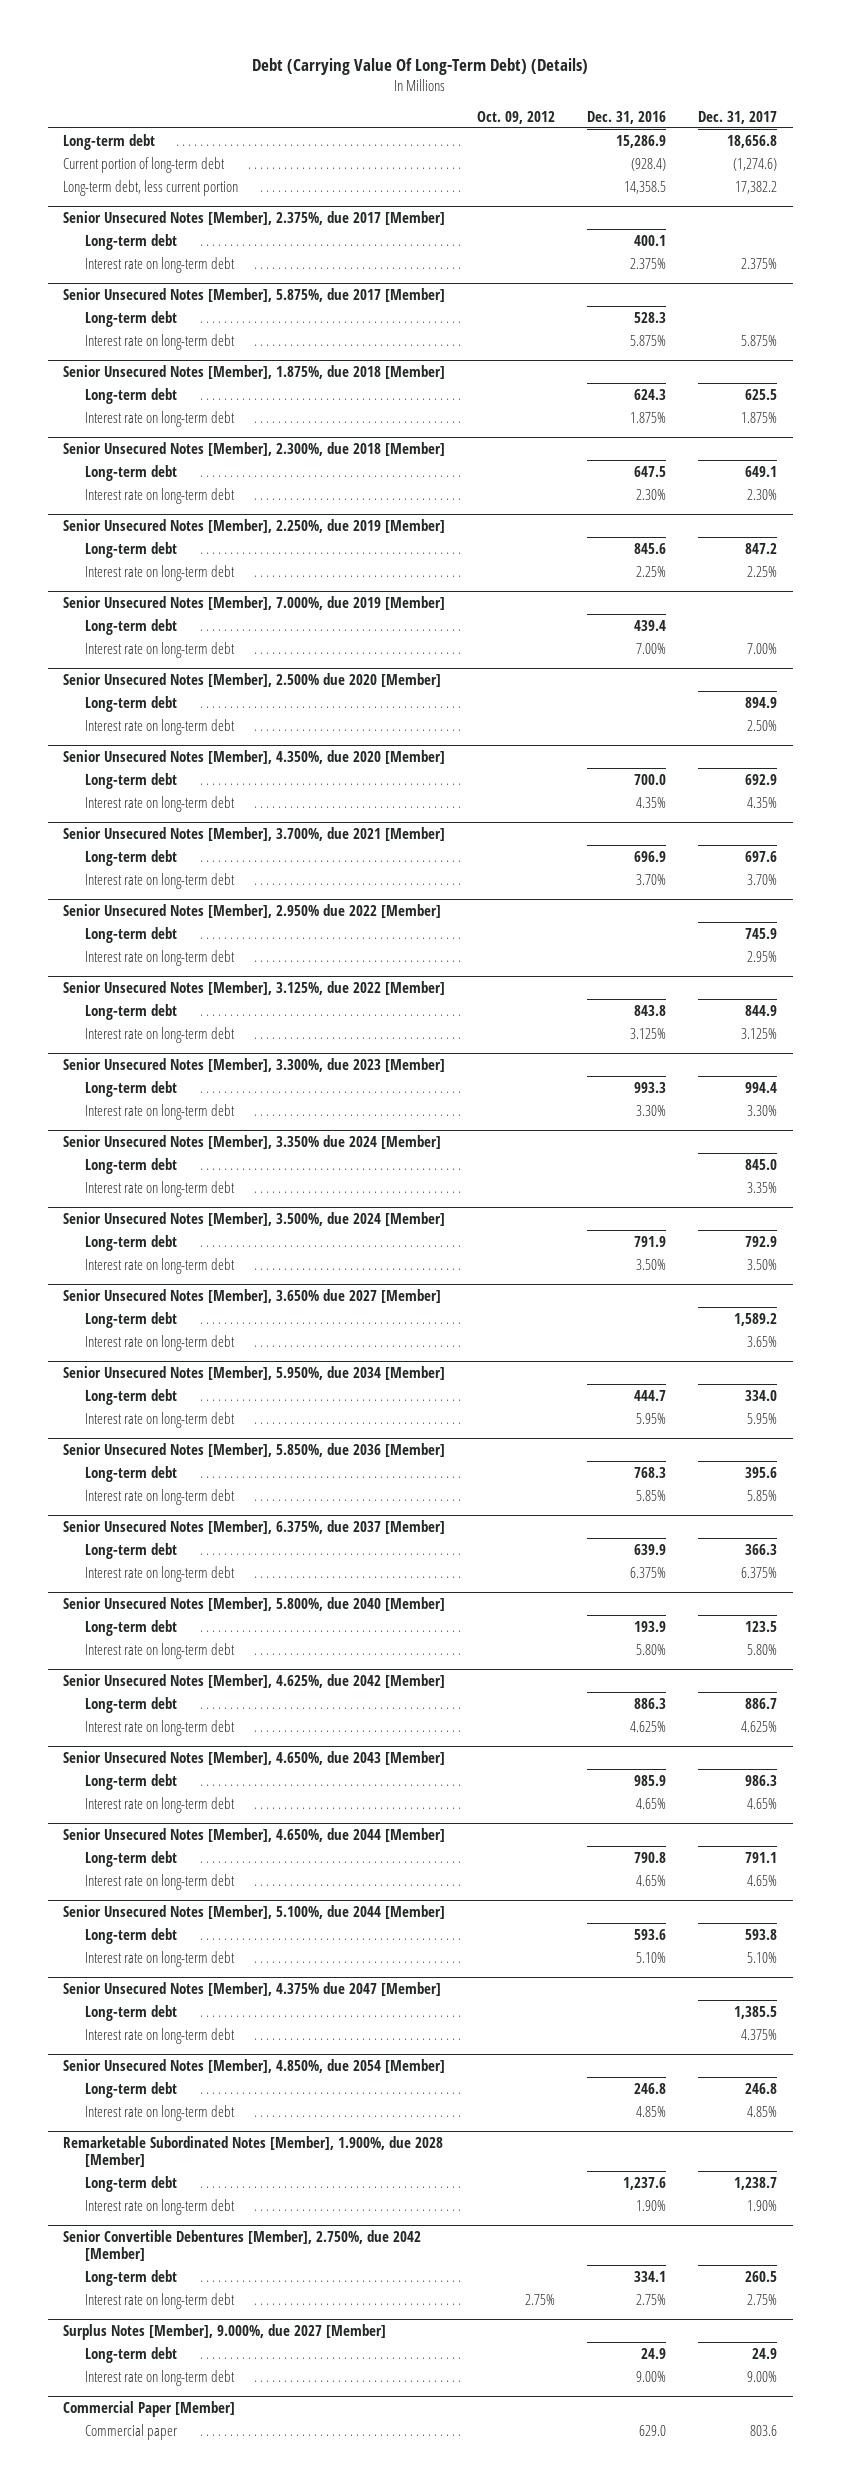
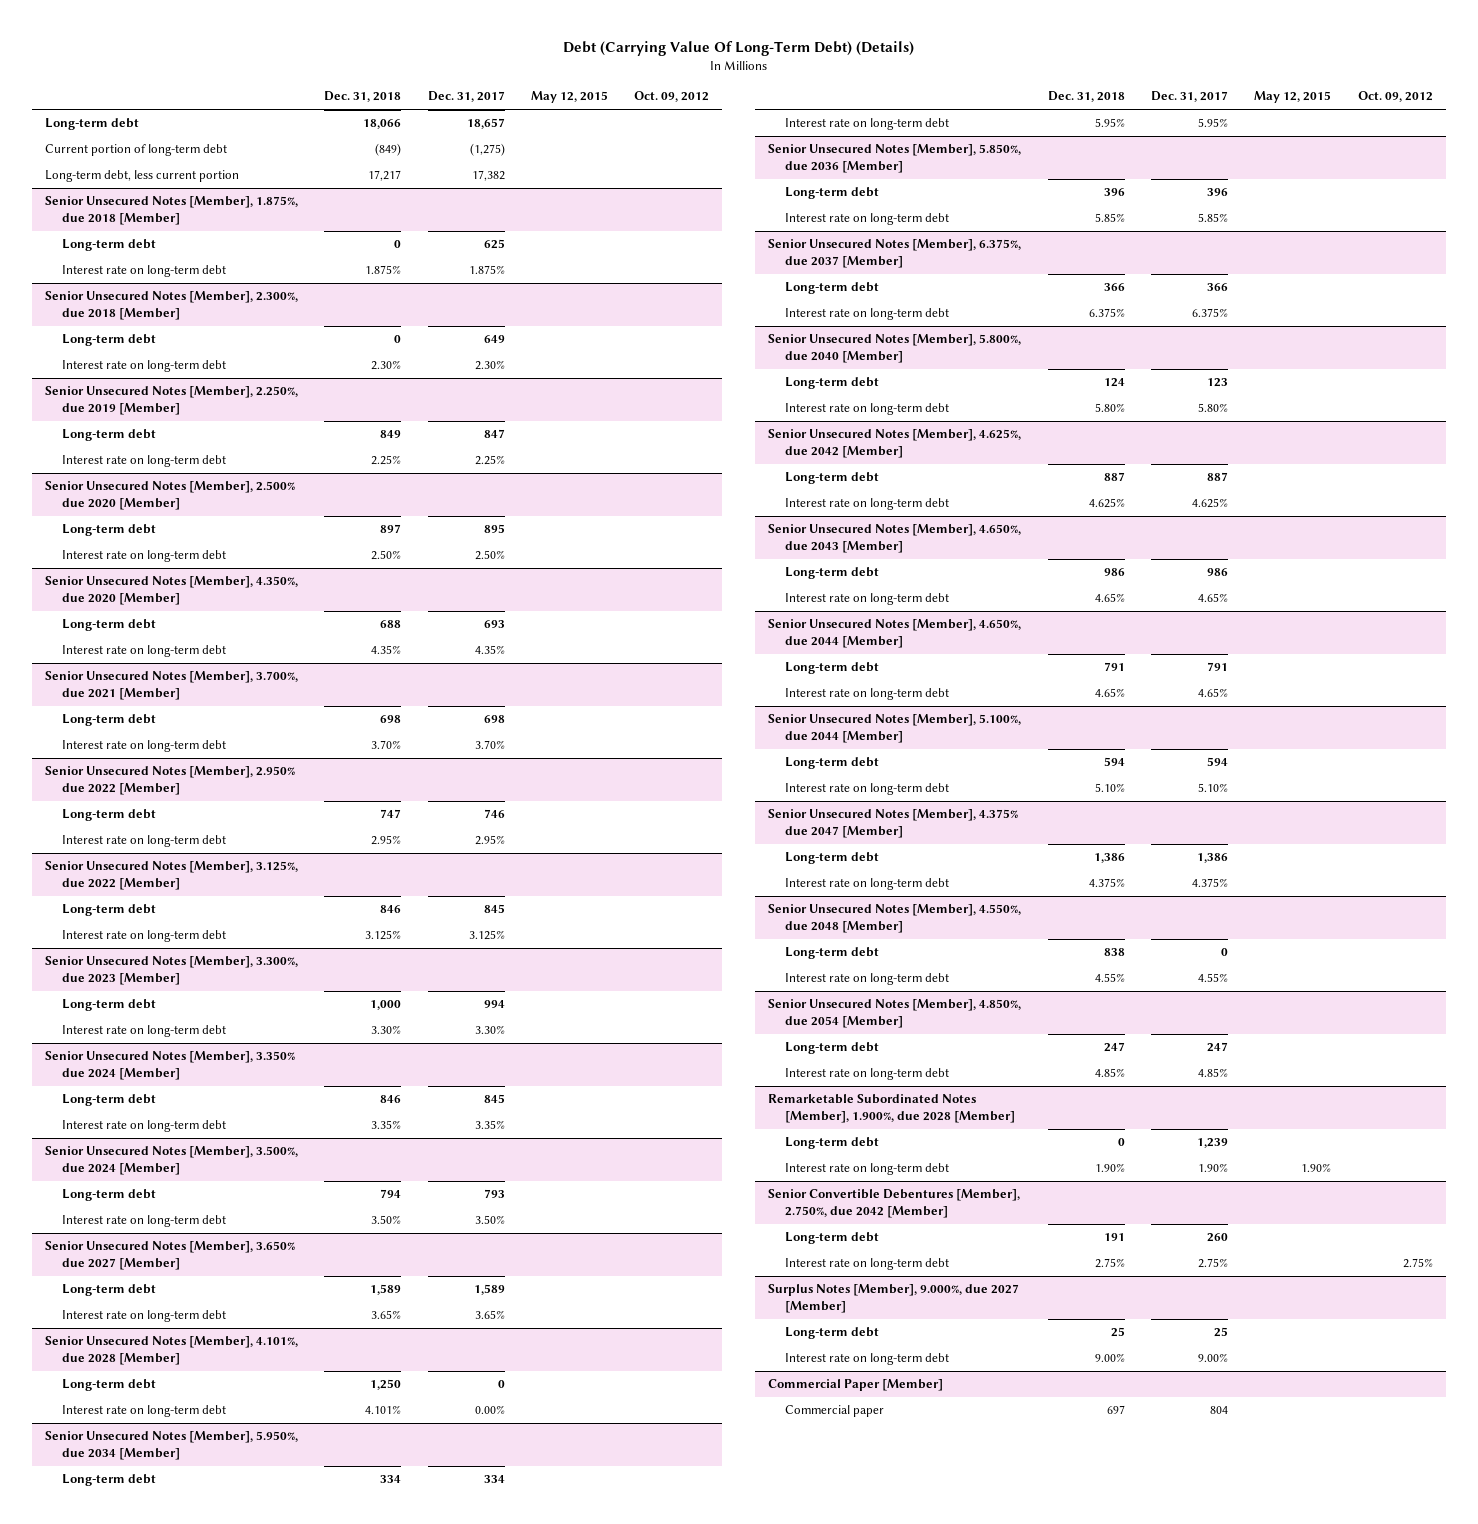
- | Oct. 09, 2012 | Dec. 31, 2016 | Dec. 31, 2017
+ | Dec. 31, 2018 | Dec. 31, 2017 | May 12, 2015 | Oct. 09, 2012
- Long-term debt | | 15,286.9 | 18,656.8
- Current portion of long-term debt | | (928.4) | (1,274.6)
- Long-term debt, less current portion | | 14,358.5 | 17,382.2
- Senior Unsecured Notes [Member], 2.375%, due 2017 [Member]
- Long-term debt | | 400.1 |
- Interest rate on long-term debt | | 2.375% | 2.375%
- Senior Unsecured Notes [Member], 5.875%, due 2017 [Member]
- Long-term debt | | 528.3 |
- Interest rate on long-term debt | | 5.875% | 5.875%
+ Long-term debt | 18,066 | 18,657 | |
+ Current portion of long-term debt | (849) | (1,275) | |
+ Long-term debt, less current portion | 17,217 | 17,382 | |
@ Senior Unsecured Notes [Member], 1.875%, due 2018 [Member]
- Long-term debt | | 624.3 | 625.5
+ Long-term debt | 0 | 625 | |
@ Senior Unsecured Notes [Member], 2.300%, due 2018 [Member]
- Long-term debt | | 647.5 | 649.1
+ Long-term debt | 0 | 649 | |
@ Senior Unsecured Notes [Member], 2.250%, due 2019 [Member]
- Long-term debt | | 845.6 | 847.2
+ Long-term debt | 849 | 847 | |
- Senior Unsecured Notes [Member], 7.000%, due 2019 [Member]
- Long-term debt | | 439.4 |
- Interest rate on long-term debt | | 7.00% | 7.00%
@ Senior Unsecured Notes [Member], 2.500% due 2020 [Member]
- Long-term debt | | | 894.9
+ Long-term debt | 897 | 895 | |
@ Senior Unsecured Notes [Member], 4.350%, due 2020 [Member]
- Long-term debt | | 700.0 | 692.9
+ Long-term debt | 688 | 693 | |
@ Senior Unsecured Notes [Member], 3.700%, due 2021 [Member]
- Long-term debt | | 696.9 | 697.6
+ Long-term debt | 698 | 698 | |
@ Senior Unsecured Notes [Member], 2.950% due 2022 [Member]
- Long-term debt | | | 745.9
+ Long-term debt | 747 | 746 | |
@ Senior Unsecured Notes [Member], 3.125%, due 2022 [Member]
- Long-term debt | | 843.8 | 844.9
+ Long-term debt | 846 | 845 | |
@ Senior Unsecured Notes [Member], 3.300%, due 2023 [Member]
- Long-term debt | | 993.3 | 994.4
+ Long-term debt | 1,000 | 994 | |
@ Senior Unsecured Notes [Member], 3.350% due 2024 [Member]
- Long-term debt | | | 845.0
+ Long-term debt | 846 | 845 | |
@ Senior Unsecured Notes [Member], 3.500%, due 2024 [Member]
- Long-term debt | | 791.9 | 792.9
+ Long-term debt | 794 | 793 | |
@ Senior Unsecured Notes [Member], 3.650% due 2027 [Member]
- Long-term debt | | | 1,589.2
+ Long-term debt | 1,589 | 1,589 | |
+ Senior Unsecured Notes [Member], 4.101%, due 2028 [Member]
+ Long-term debt | 1,250 | 0 | |
+ Interest rate on long-term debt | 4.101% | 0.00% | |
@ Senior Unsecured Notes [Member], 5.950%, due 2034 [Member]
- Long-term debt | | 444.7 | 334.0
+ Long-term debt | 334 | 334 | |
@ Senior Unsecured Notes [Member], 5.850%, due 2036 [Member]
- Long-term debt | | 768.3 | 395.6
+ Long-term debt | 396 | 396 | |
@ Senior Unsecured Notes [Member], 6.375%, due 2037 [Member]
- Long-term debt | | 639.9 | 366.3
+ Long-term debt | 366 | 366 | |
@ Senior Unsecured Notes [Member], 5.800%, due 2040 [Member]
- Long-term debt | | 193.9 | 123.5
+ Long-term debt | 124 | 123 | |
@ Senior Unsecured Notes [Member], 4.625%, due 2042 [Member]
- Long-term debt | | 886.3 | 886.7
+ Long-term debt | 887 | 887 | |
@ Senior Unsecured Notes [Member], 4.650%, due 2043 [Member]
- Long-term debt | | 985.9 | 986.3
+ Long-term debt | 986 | 986 | |
@ Senior Unsecured Notes [Member], 4.650%, due 2044 [Member]
- Long-term debt | | 790.8 | 791.1
+ Long-term debt | 791 | 791 | |
@ Senior Unsecured Notes [Member], 5.100%, due 2044 [Member]
- Long-term debt | | 593.6 | 593.8
+ Long-term debt | 594 | 594 | |
@ Senior Unsecured Notes [Member], 4.375% due 2047 [Member]
- Long-term debt | | | 1,385.5
+ Long-term debt | 1,386 | 1,386 | |
+ Senior Unsecured Notes [Member], 4.550%, due 2048 [Member]
+ Long-term debt | 838 | 0 | |
+ Interest rate on long-term debt | 4.55% | 4.55% | |
@ Senior Unsecured Notes [Member], 4.850%, due 2054 [Member]
- Long-term debt | | 246.8 | 246.8
+ Long-term debt | 247 | 247 | |
@ Remarketable Subordinated Notes [Member], 1.900%, due 2028 [Member]
- Long-term debt | | 1,237.6 | 1,238.7
+ Long-term debt | 0 | 1,239 | |
@ Senior Convertible Debentures [Member], 2.750%, due 2042 [Member]
- Long-term debt | | 334.1 | 260.5
+ Long-term debt | 191 | 260 | |
@ Surplus Notes [Member], 9.000%, due 2027 [Member]
- Long-term debt | | 24.9 | 24.9
+ Long-term debt | 25 | 25 | |
@ Commercial Paper [Member]
- Commercial paper | | 629.0 | 803.6
+ Commercial paper | 697 | 804 | |

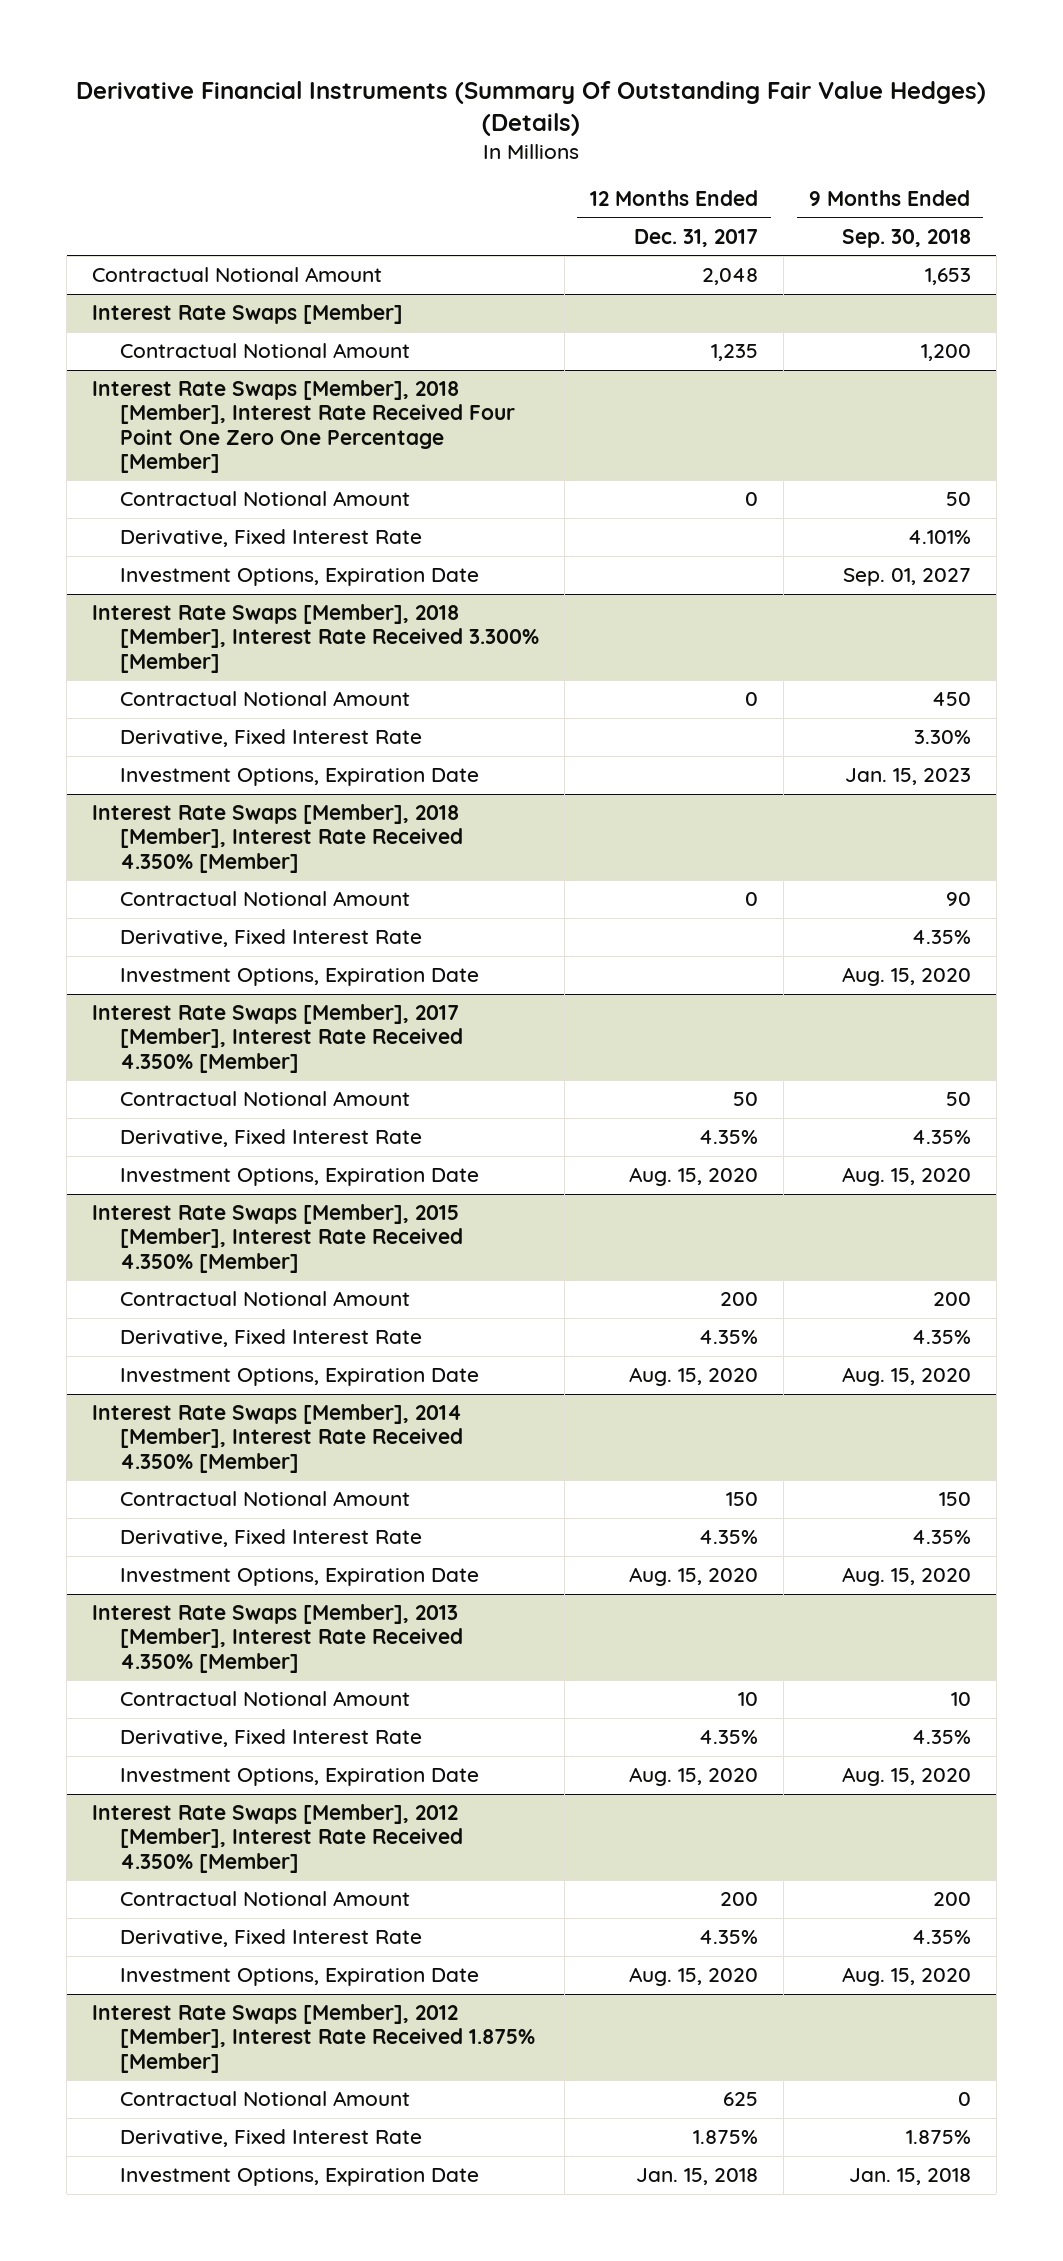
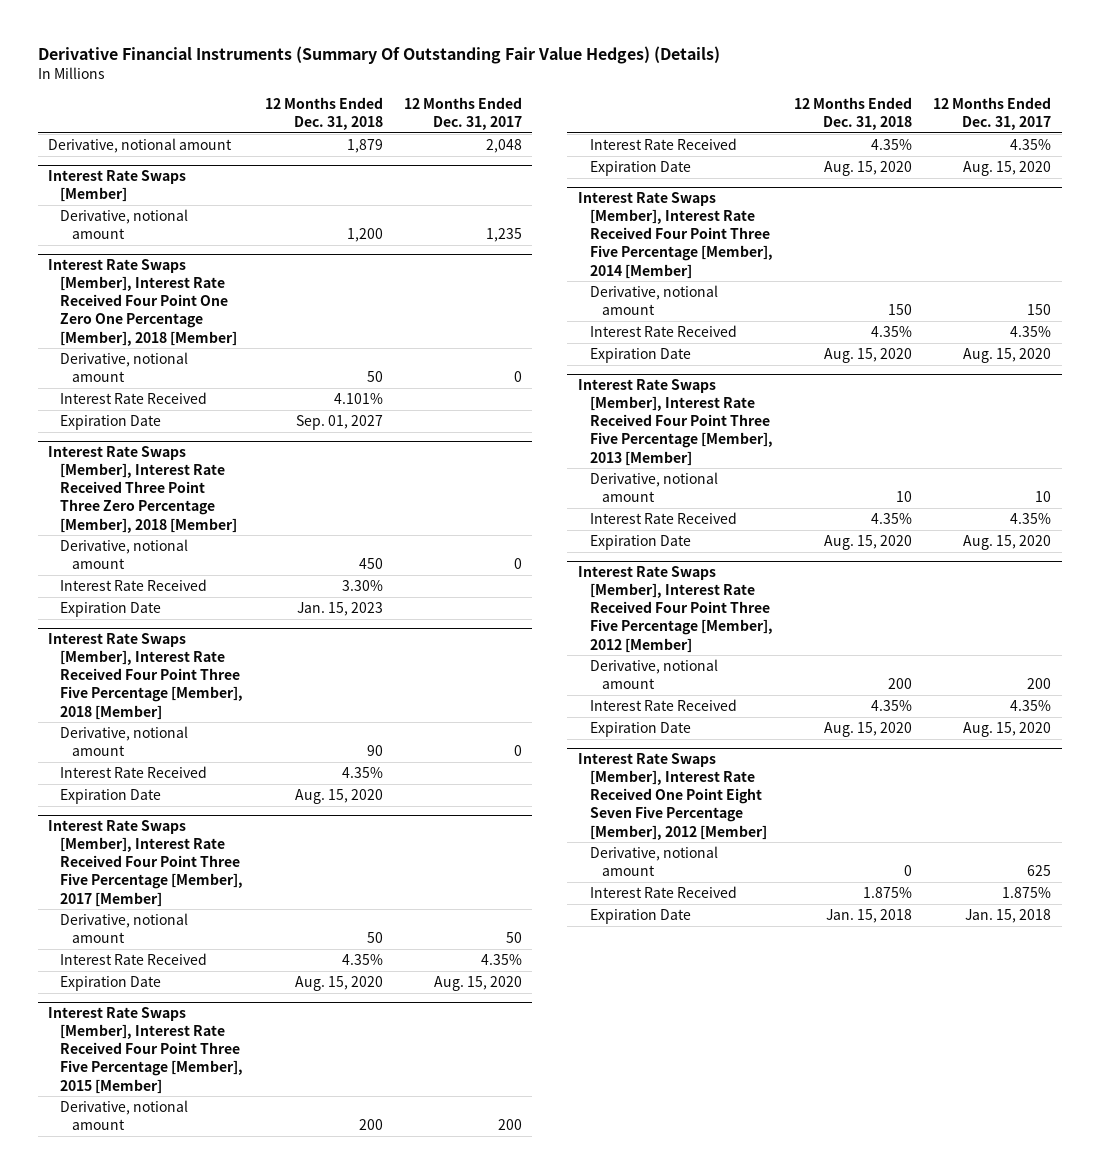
- | 12 Months Ended Dec. 31, 2017 | 9 Months Ended Sep. 30, 2018
+ | 12 Months Ended Dec. 31, 2018 | 12 Months Ended Dec. 31, 2017
- Contractual Notional Amount | 2,048 | 1,653
+ Derivative, notional amount | 1,879 | 2,048
@ Interest Rate Swaps [Member]
- Contractual Notional Amount | 1,235 | 1,200
- Interest Rate Swaps [Member], 2018 [Member], Interest Rate Received Four Point One Zero One Percentage [Member]
- Contractual Notional Amount | 0 | 50
- Derivative, Fixed Interest Rate | | 4.101%
- Investment Options, Expiration Date | | Sep. 01, 2027
- Interest Rate Swaps [Member], 2018 [Member], Interest Rate Received 3.300% [Member]
- Contractual Notional Amount | 0 | 450
- Derivative, Fixed Interest Rate | | 3.30%
- Investment Options, Expiration Date | | Jan. 15, 2023
- Interest Rate Swaps [Member], 2018 [Member], Interest Rate Received 4.350% [Member]
- Contractual Notional Amount | 0 | 90
- Derivative, Fixed Interest Rate | | 4.35%
- Investment Options, Expiration Date | | Aug. 15, 2020
- Interest Rate Swaps [Member], 2017 [Member], Interest Rate Received 4.350% [Member]
- Contractual Notional Amount | 50 | 50
- Derivative, Fixed Interest Rate | 4.35% | 4.35%
- Investment Options, Expiration Date | Aug. 15, 2020 | Aug. 15, 2020
- Interest Rate Swaps [Member], 2015 [Member], Interest Rate Received 4.350% [Member]
- Contractual Notional Amount | 200 | 200
- Derivative, Fixed Interest Rate | 4.35% | 4.35%
- Investment Options, Expiration Date | Aug. 15, 2020 | Aug. 15, 2020
- Interest Rate Swaps [Member], 2014 [Member], Interest Rate Received 4.350% [Member]
- Contractual Notional Amount | 150 | 150
- Derivative, Fixed Interest Rate | 4.35% | 4.35%
- Investment Options, Expiration Date | Aug. 15, 2020 | Aug. 15, 2020
- Interest Rate Swaps [Member], 2013 [Member], Interest Rate Received 4.350% [Member]
- Contractual Notional Amount | 10 | 10
- Derivative, Fixed Interest Rate | 4.35% | 4.35%
- Investment Options, Expiration Date | Aug. 15, 2020 | Aug. 15, 2020
- Interest Rate Swaps [Member], 2012 [Member], Interest Rate Received 4.350% [Member]
- Contractual Notional Amount | 200 | 200
- Derivative, Fixed Interest Rate | 4.35% | 4.35%
- Investment Options, Expiration Date | Aug. 15, 2020 | Aug. 15, 2020
- Interest Rate Swaps [Member], 2012 [Member], Interest Rate Received 1.875% [Member]
- Contractual Notional Amount | 625 | 0
- Derivative, Fixed Interest Rate | 1.875% | 1.875%
- Investment Options, Expiration Date | Jan. 15, 2018 | Jan. 15, 2018
@ Interest Rate Swaps [Member]
+ Derivative, notional amount | 1,200 | 1,235
+ Interest Rate Swaps [Member], Interest Rate Received Four Point One Zero One Percentage [Member], 2018 [Member]
+ Derivative, notional amount | 50 | 0
+ Interest Rate Received | 4.101% |
+ Expiration Date | Sep. 01, 2027 |
+ Interest Rate Swaps [Member], Interest Rate Received Three Point Three Zero Percentage [Member], 2018 [Member]
+ Derivative, notional amount | 450 | 0
+ Interest Rate Received | 3.30% |
+ Expiration Date | Jan. 15, 2023 |
+ Interest Rate Swaps [Member], Interest Rate Received Four Point Three Five Percentage [Member], 2018 [Member]
+ Derivative, notional amount | 90 | 0
+ Interest Rate Received | 4.35% |
+ Expiration Date | Aug. 15, 2020 |
+ Interest Rate Swaps [Member], Interest Rate Received Four Point Three Five Percentage [Member], 2017 [Member]
+ Derivative, notional amount | 50 | 50
+ Interest Rate Received | 4.35% | 4.35%
+ Expiration Date | Aug. 15, 2020 | Aug. 15, 2020
+ Interest Rate Swaps [Member], Interest Rate Received Four Point Three Five Percentage [Member], 2015 [Member]
+ Derivative, notional amount | 200 | 200
+ Interest Rate Received | 4.35% | 4.35%
+ Expiration Date | Aug. 15, 2020 | Aug. 15, 2020
+ Interest Rate Swaps [Member], Interest Rate Received Four Point Three Five Percentage [Member], 2014 [Member]
+ Derivative, notional amount | 150 | 150
+ Interest Rate Received | 4.35% | 4.35%
+ Expiration Date | Aug. 15, 2020 | Aug. 15, 2020
+ Interest Rate Swaps [Member], Interest Rate Received Four Point Three Five Percentage [Member], 2013 [Member]
+ Derivative, notional amount | 10 | 10
+ Interest Rate Received | 4.35% | 4.35%
+ Expiration Date | Aug. 15, 2020 | Aug. 15, 2020
+ Interest Rate Swaps [Member], Interest Rate Received Four Point Three Five Percentage [Member], 2012 [Member]
+ Derivative, notional amount | 200 | 200
+ Interest Rate Received | 4.35% | 4.35%
+ Expiration Date | Aug. 15, 2020 | Aug. 15, 2020
+ Interest Rate Swaps [Member], Interest Rate Received One Point Eight Seven Five Percentage [Member], 2012 [Member]
+ Derivative, notional amount | 0 | 625
+ Interest Rate Received | 1.875% | 1.875%
+ Expiration Date | Jan. 15, 2018 | Jan. 15, 2018

